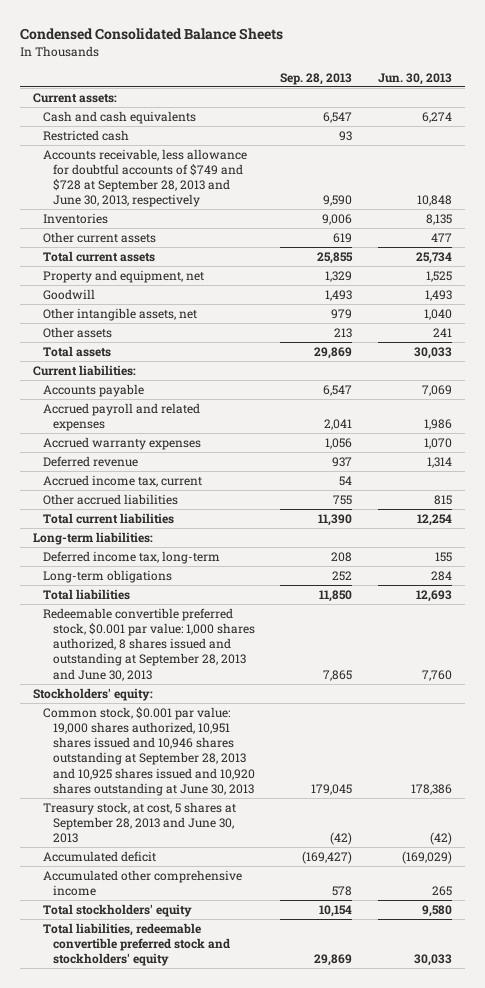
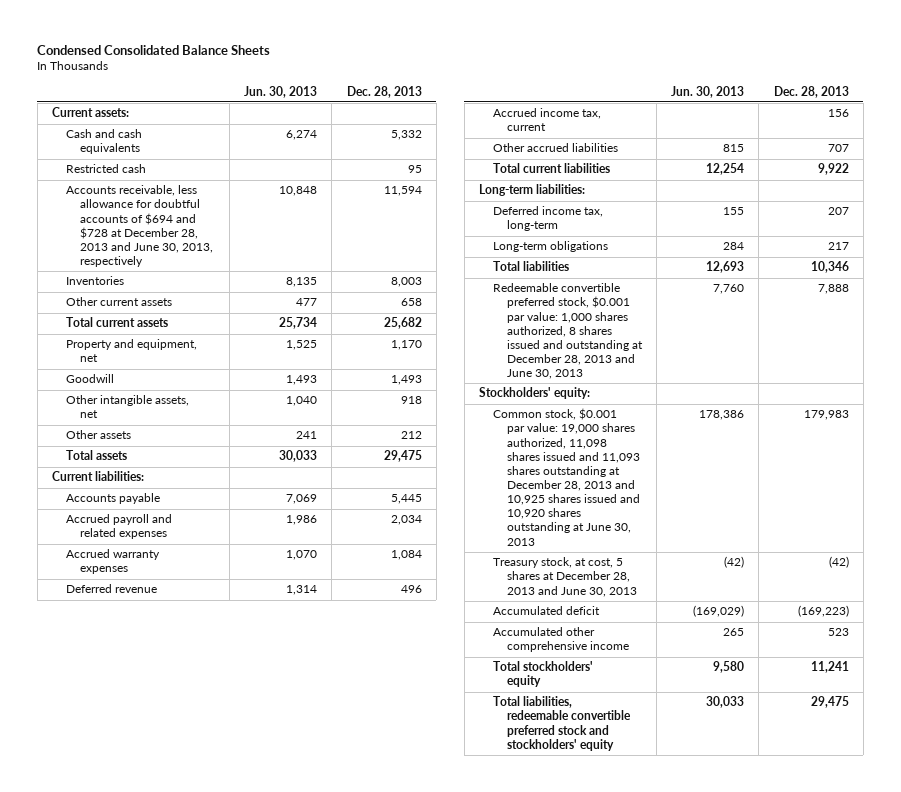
- | Sep. 28, 2013 | Jun. 30, 2013
+ | Jun. 30, 2013 | Dec. 28, 2013
- Accounts receivable, less allowance for doubtful accounts of $749 and $728 at September 28, 2013 and June 30, 2013, respectively | 9,590 | 10,848
+ Accounts receivable, less allowance for doubtful accounts of $694 and $728 at December 28, 2013 and June 30, 2013, respectively | 10,848 | 11,594
- Redeemable convertible preferred stock, $0.001 par value: 1,000 shares authorized, 8 shares issued and outstanding at September 28, 2013 and June 30, 2013 | 7,865 | 7,760
+ Redeemable convertible preferred stock, $0.001 par value: 1,000 shares authorized, 8 shares issued and outstanding at December 28, 2013 and June 30, 2013 | 7,760 | 7,888
- Common stock, $0.001 par value: 19,000 shares authorized, 10,951 shares issued and 10,946 shares outstanding at September 28, 2013 and 10,925 shares issued and 10,920 shares outstanding at June 30, 2013 | 179,045 | 178,386
- Treasury stock, at cost, 5 shares at September 28, 2013 and June 30, 2013 | (42) | (42)
+ Common stock, $0.001 par value: 19,000 shares authorized, 11,098 shares issued and 11,093 shares outstanding at December 28, 2013 and 10,925 shares issued and 10,920 shares outstanding at June 30, 2013 | 178,386 | 179,983
+ Treasury stock, at cost, 5 shares at December 28, 2013 and June 30, 2013 | (42) | (42)

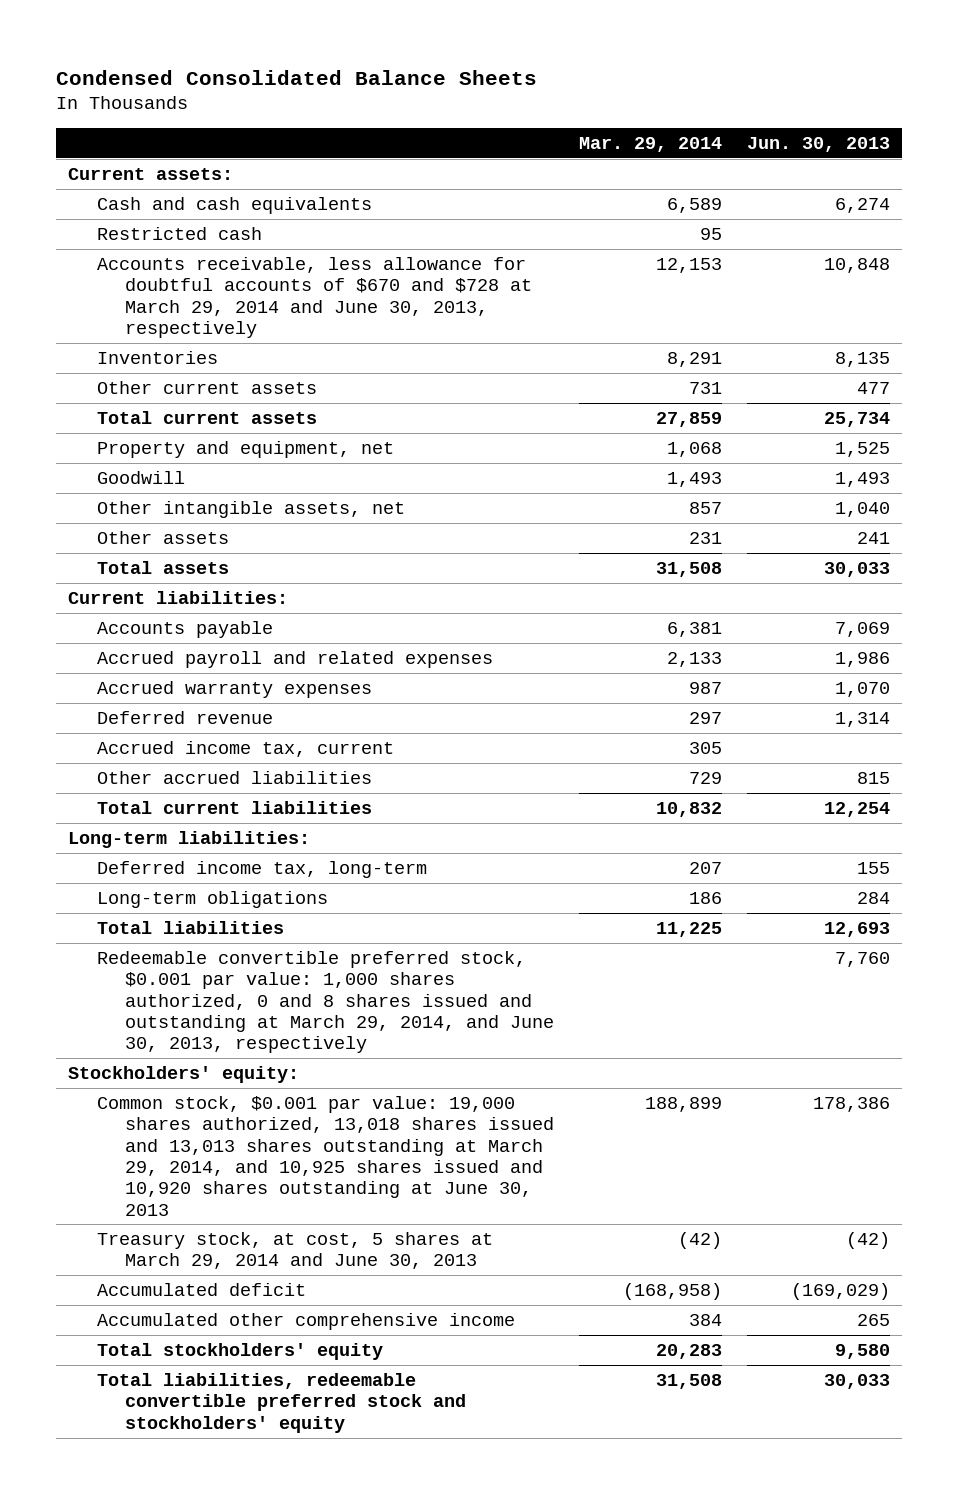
- | Jun. 30, 2013 | Dec. 28, 2013
+ | Mar. 29, 2014 | Jun. 30, 2013
- Accounts receivable, less allowance for doubtful accounts of $694 and $728 at December 28, 2013 and June 30, 2013, respectively | 10,848 | 11,594
+ Accounts receivable, less allowance for doubtful accounts of $670 and $728 at March 29, 2014 and June 30, 2013, respectively | 12,153 | 10,848
- Redeemable convertible preferred stock, $0.001 par value: 1,000 shares authorized, 8 shares issued and outstanding at December 28, 2013 and June 30, 2013 | 7,760 | 7,888
+ Redeemable convertible preferred stock, $0.001 par value: 1,000 shares authorized, 0 and 8 shares issued and outstanding at March 29, 2014, and June 30, 2013, respectively | | 7,760
- Common stock, $0.001 par value: 19,000 shares authorized, 11,098 shares issued and 11,093 shares outstanding at December 28, 2013 and 10,925 shares issued and 10,920 shares outstanding at June 30, 2013 | 178,386 | 179,983
- Treasury stock, at cost, 5 shares at December 28, 2013 and June 30, 2013 | (42) | (42)
+ Common stock, $0.001 par value: 19,000 shares authorized, 13,018 shares issued and 13,013 shares outstanding at March 29, 2014, and 10,925 shares issued and 10,920 shares outstanding at June 30, 2013 | 188,899 | 178,386
+ Treasury stock, at cost, 5 shares at March 29, 2014 and June 30, 2013 | (42) | (42)

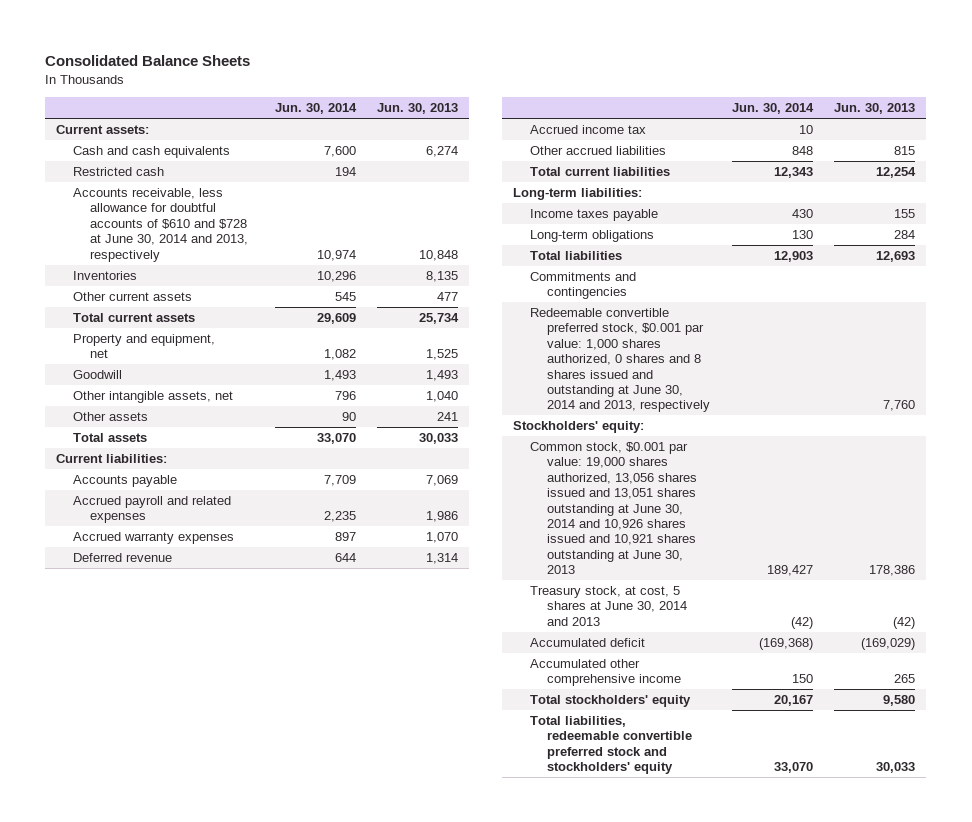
- Condensed Consolidated Balance Sheets
+ Consolidated Balance Sheets
- | Mar. 29, 2014 | Jun. 30, 2013
+ | Jun. 30, 2014 | Jun. 30, 2013
- Accounts receivable, less allowance for doubtful accounts of $670 and $728 at March 29, 2014 and June 30, 2013, respectively | 12,153 | 10,848
+ Accounts receivable, less allowance for doubtful accounts of $610 and $728 at June 30, 2014 and 2013, respectively | 10,974 | 10,848
- Accrued income tax, current | 305 |
+ Accrued income tax | 10 |
- Deferred income tax, long-term | 207 | 155
+ Income taxes payable | 430 | 155
- Redeemable convertible preferred stock, $0.001 par value: 1,000 shares authorized, 0 and 8 shares issued and outstanding at March 29, 2014, and June 30, 2013, respectively | | 7,760
+ Commitments and contingencies
+ Redeemable convertible preferred stock, $0.001 par value: 1,000 shares authorized, 0 shares and 8 shares issued and outstanding at June 30, 2014 and 2013, respectively | | 7,760
- Common stock, $0.001 par value: 19,000 shares authorized, 13,018 shares issued and 13,013 shares outstanding at March 29, 2014, and 10,925 shares issued and 10,920 shares outstanding at June 30, 2013 | 188,899 | 178,386
- Treasury stock, at cost, 5 shares at March 29, 2014 and June 30, 2013 | (42) | (42)
+ Common stock, $0.001 par value: 19,000 shares authorized, 13,056 shares issued and 13,051 shares outstanding at June 30, 2014 and 10,926 shares issued and 10,921 shares outstanding at June 30, 2013 | 189,427 | 178,386
+ Treasury stock, at cost, 5 shares at June 30, 2014 and 2013 | (42) | (42)

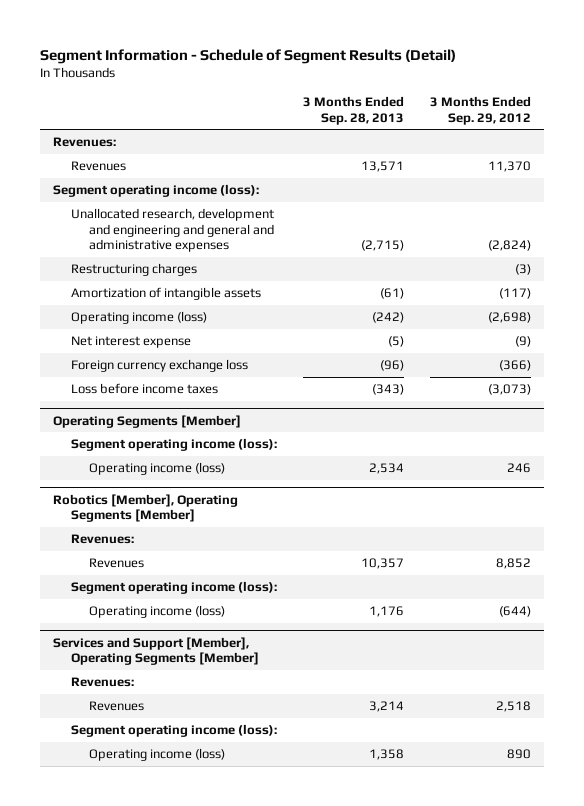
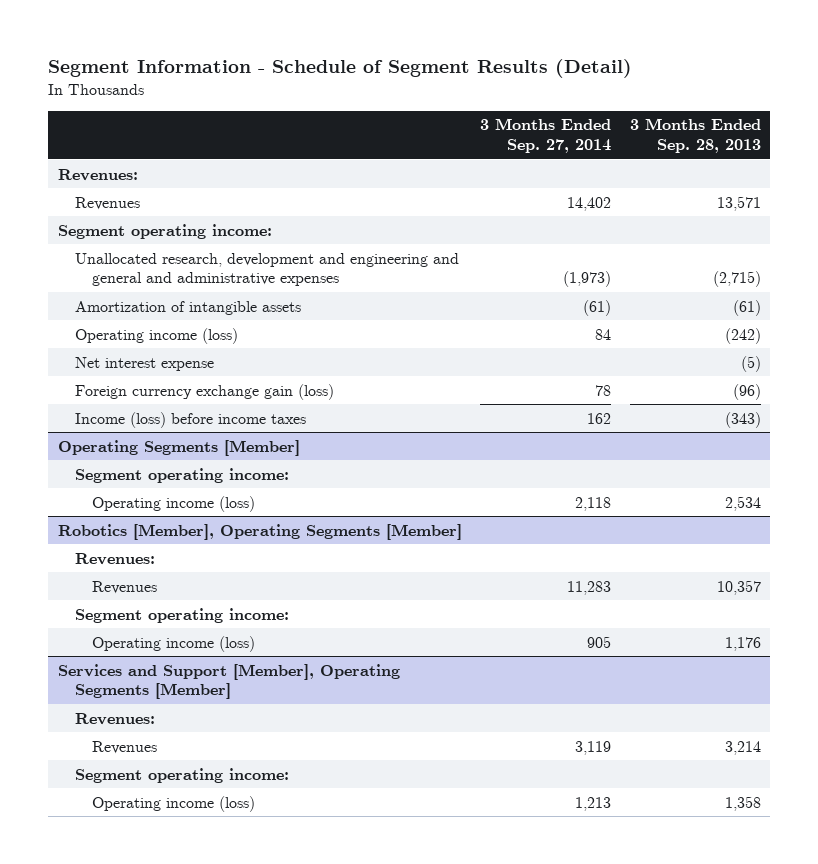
- | 3 Months Ended Sep. 28, 2013 | 3 Months Ended Sep. 29, 2012
+ | 3 Months Ended Sep. 27, 2014 | 3 Months Ended Sep. 28, 2013
- Segment operating income (loss):
+ Segment operating income:
- Restructuring charges | | (3)
- Foreign currency exchange loss | (96) | (366)
- Loss before income taxes | (343) | (3,073)
+ Foreign currency exchange gain (loss) | 78 | (96)
+ Income (loss) before income taxes | 162 | (343)
@ Operating Segments [Member]
- Segment operating income (loss):
+ Segment operating income:
@ Robotics [Member], Operating Segments [Member]
- Segment operating income (loss):
+ Segment operating income:
@ Services and Support [Member], Operating Segments [Member]
- Segment operating income (loss):
+ Segment operating income:

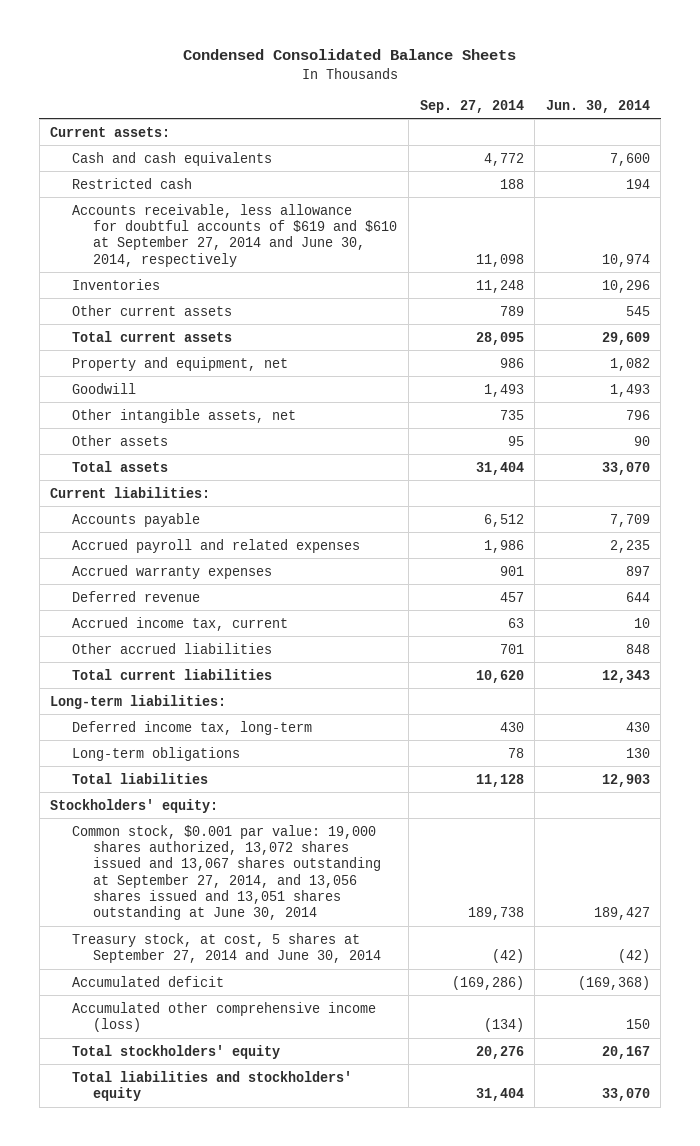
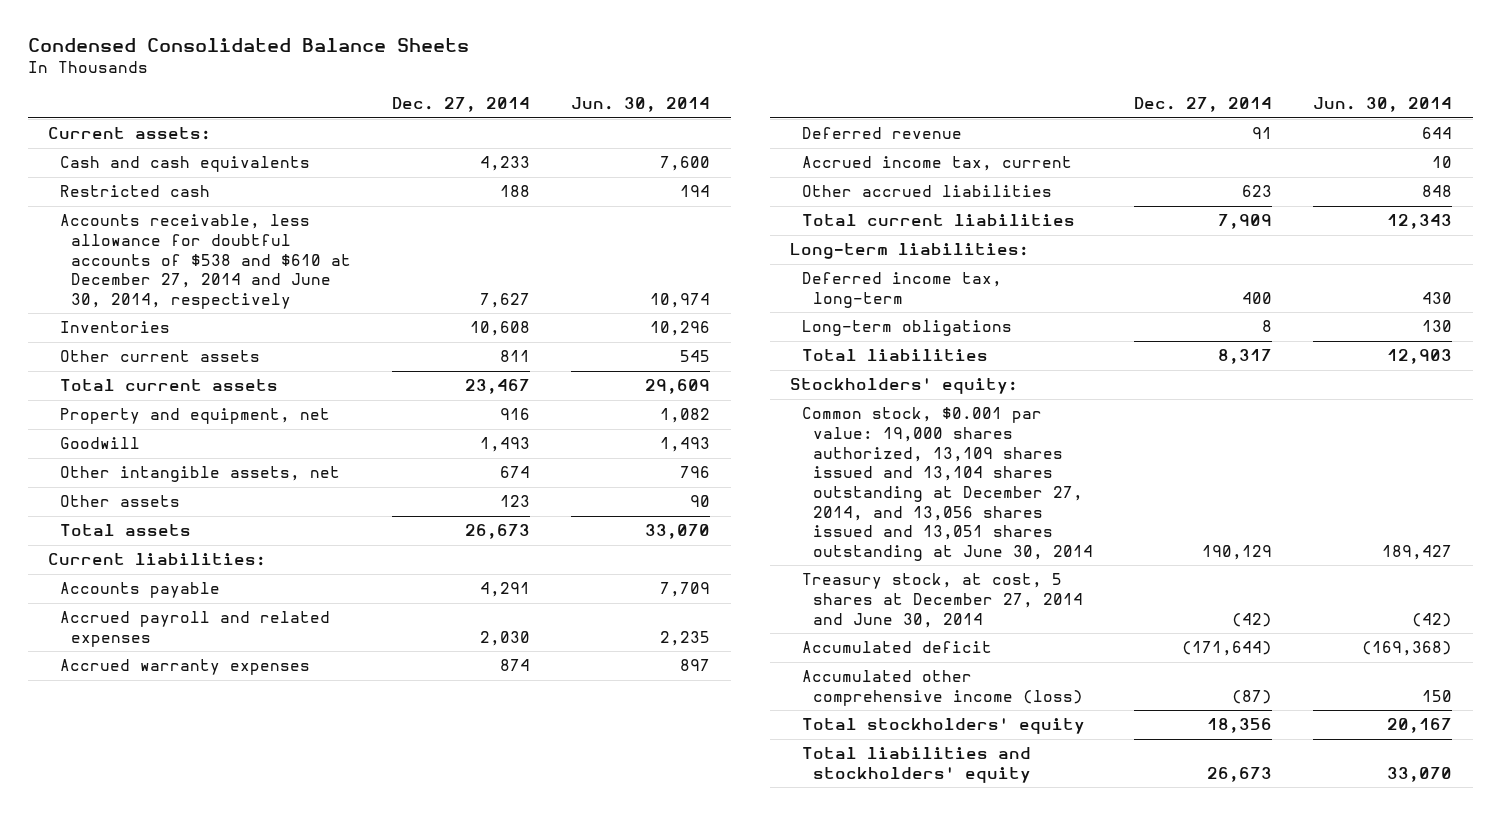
- | Sep. 27, 2014 | Jun. 30, 2014
+ | Dec. 27, 2014 | Jun. 30, 2014
- Accounts receivable, less allowance for doubtful accounts of $619 and $610 at September 27, 2014 and June 30, 2014, respectively | 11,098 | 10,974
+ Accounts receivable, less allowance for doubtful accounts of $538 and $610 at December 27, 2014 and June 30, 2014, respectively | 7,627 | 10,974
- Common stock, $0.001 par value: 19,000 shares authorized, 13,072 shares issued and 13,067 shares outstanding at September 27, 2014, and 13,056 shares issued and 13,051 shares outstanding at June 30, 2014 | 189,738 | 189,427
- Treasury stock, at cost, 5 shares at September 27, 2014 and June 30, 2014 | (42) | (42)
+ Common stock, $0.001 par value: 19,000 shares authorized, 13,109 shares issued and 13,104 shares outstanding at December 27, 2014, and 13,056 shares issued and 13,051 shares outstanding at June 30, 2014 | 190,129 | 189,427
+ Treasury stock, at cost, 5 shares at December 27, 2014 and June 30, 2014 | (42) | (42)

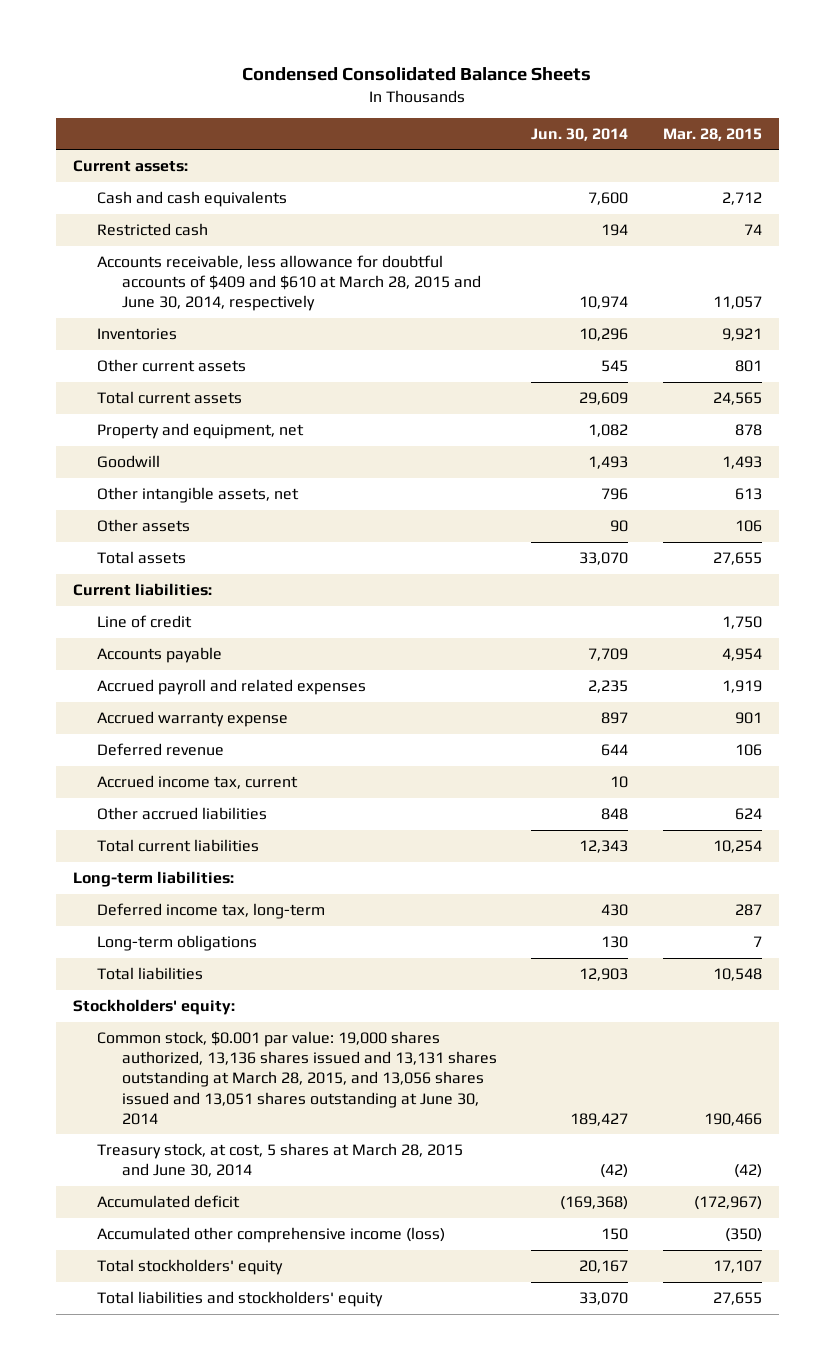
- | Dec. 27, 2014 | Jun. 30, 2014
+ | Jun. 30, 2014 | Mar. 28, 2015
- Accounts receivable, less allowance for doubtful accounts of $538 and $610 at December 27, 2014 and June 30, 2014, respectively | 7,627 | 10,974
+ Accounts receivable, less allowance for doubtful accounts of $409 and $610 at March 28, 2015 and June 30, 2014, respectively | 10,974 | 11,057
+ Line of credit | | 1,750
- Accrued warranty expenses | 874 | 897
+ Accrued warranty expense | 897 | 901
- Common stock, $0.001 par value: 19,000 shares authorized, 13,109 shares issued and 13,104 shares outstanding at December 27, 2014, and 13,056 shares issued and 13,051 shares outstanding at June 30, 2014 | 190,129 | 189,427
- Treasury stock, at cost, 5 shares at December 27, 2014 and June 30, 2014 | (42) | (42)
+ Common stock, $0.001 par value: 19,000 shares authorized, 13,136 shares issued and 13,131 shares outstanding at March 28, 2015, and 13,056 shares issued and 13,051 shares outstanding at June 30, 2014 | 189,427 | 190,466
+ Treasury stock, at cost, 5 shares at March 28, 2015 and June 30, 2014 | (42) | (42)

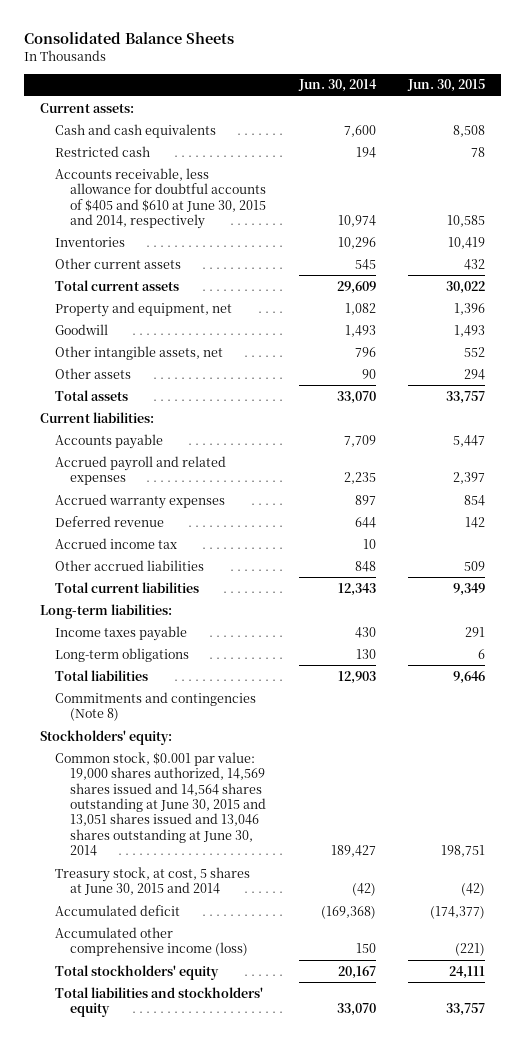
- Condensed Consolidated Balance Sheets
+ Consolidated Balance Sheets
- | Jun. 30, 2014 | Mar. 28, 2015
+ | Jun. 30, 2014 | Jun. 30, 2015
- Accounts receivable, less allowance for doubtful accounts of $409 and $610 at March 28, 2015 and June 30, 2014, respectively | 10,974 | 11,057
+ Accounts receivable, less allowance for doubtful accounts of $405 and $610 at June 30, 2015 and 2014, respectively | 10,974 | 10,585
- Line of credit | | 1,750
- Accrued warranty expense | 897 | 901
+ Accrued warranty expenses | 897 | 854
- Accrued income tax, current | 10 |
+ Accrued income tax | 10 |
- Deferred income tax, long-term | 430 | 287
+ Income taxes payable | 430 | 291
+ Commitments and contingencies (Note 8)
- Common stock, $0.001 par value: 19,000 shares authorized, 13,136 shares issued and 13,131 shares outstanding at March 28, 2015, and 13,056 shares issued and 13,051 shares outstanding at June 30, 2014 | 189,427 | 190,466
- Treasury stock, at cost, 5 shares at March 28, 2015 and June 30, 2014 | (42) | (42)
+ Common stock, $0.001 par value: 19,000 shares authorized, 14,569 shares issued and 14,564 shares outstanding at June 30, 2015 and 13,051 shares issued and 13,046 shares outstanding at June 30, 2014 | 189,427 | 198,751
+ Treasury stock, at cost, 5 shares at June 30, 2015 and 2014 | (42) | (42)

